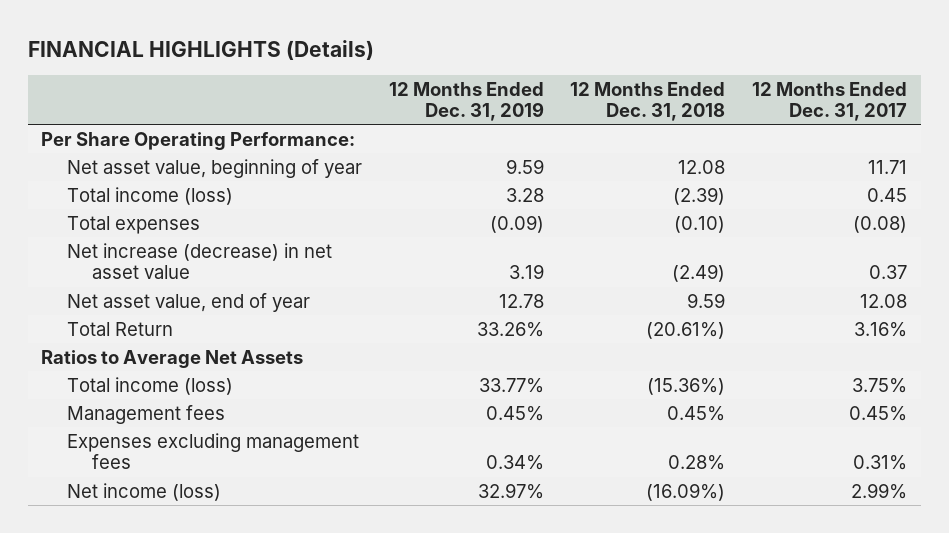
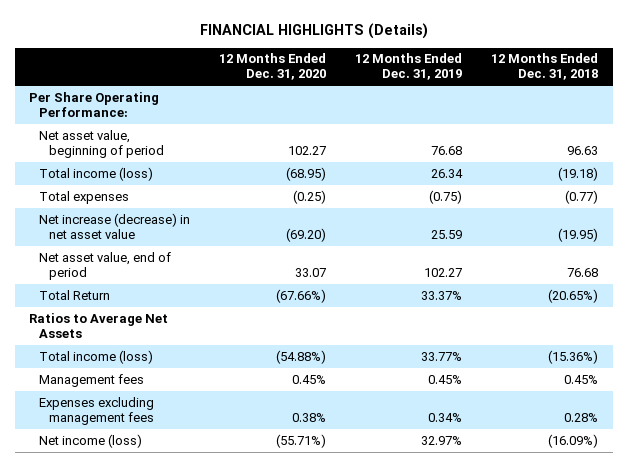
- | 12 Months Ended Dec. 31, 2019 | 12 Months Ended Dec. 31, 2018 | 12 Months Ended Dec. 31, 2017
+ | 12 Months Ended Dec. 31, 2020 | 12 Months Ended Dec. 31, 2019 | 12 Months Ended Dec. 31, 2018
- Net asset value, beginning of year | 9.59 | 12.08 | 11.71
- Total income (loss) | 3.28 | (2.39) | 0.45
- Total expenses | (0.09) | (0.10) | (0.08)
- Net increase (decrease) in net asset value | 3.19 | (2.49) | 0.37
- Net asset value, end of year | 12.78 | 9.59 | 12.08
- Total Return | 33.26% | (20.61%) | 3.16%
+ Net asset value, beginning of period | 102.27 | 76.68 | 96.63
+ Total income (loss) | (68.95) | 26.34 | (19.18)
+ Total expenses | (0.25) | (0.75) | (0.77)
+ Net increase (decrease) in net asset value | (69.20) | 25.59 | (19.95)
+ Net asset value, end of period | 33.07 | 102.27 | 76.68
+ Total Return | (67.66%) | 33.37% | (20.65%)

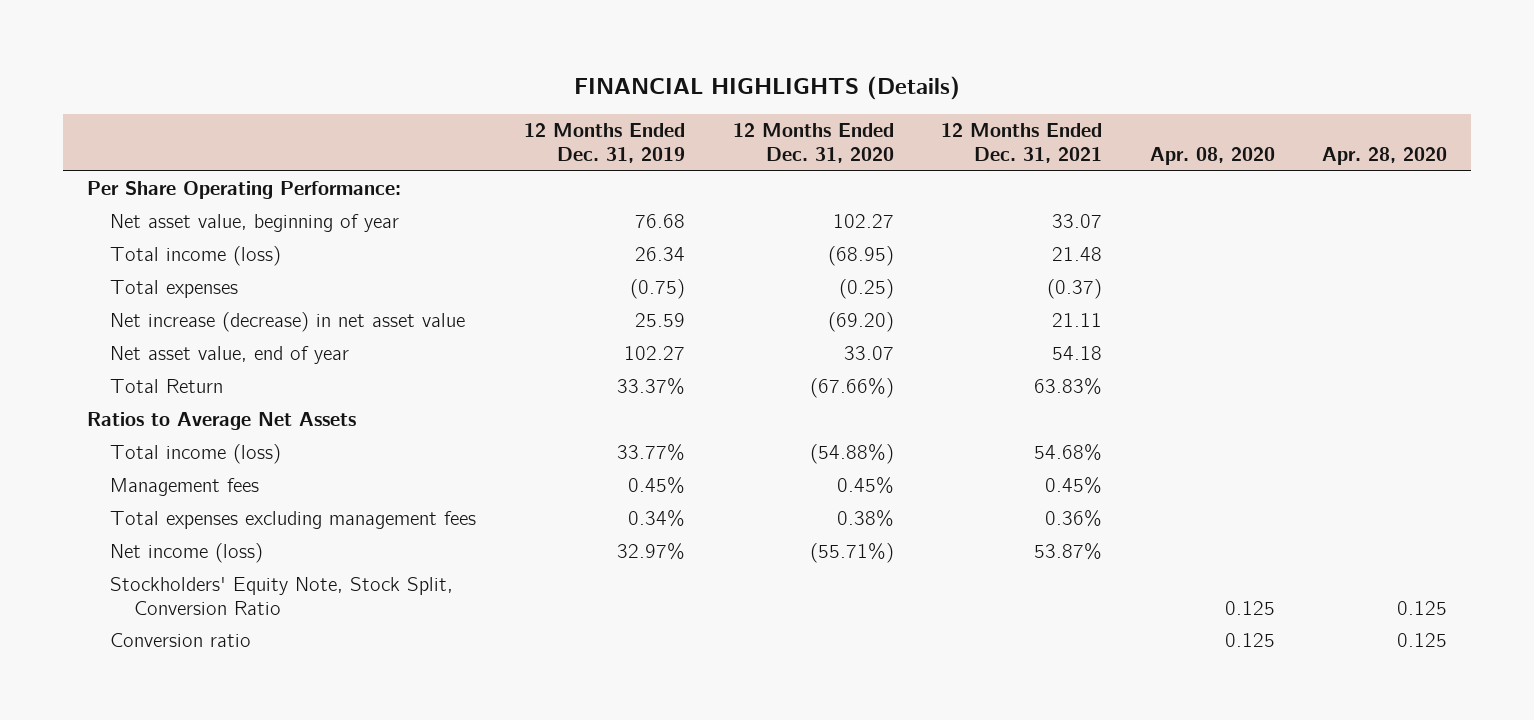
- | 12 Months Ended Dec. 31, 2020 | 12 Months Ended Dec. 31, 2019 | 12 Months Ended Dec. 31, 2018
+ | 12 Months Ended Dec. 31, 2019 | 12 Months Ended Dec. 31, 2020 | 12 Months Ended Dec. 31, 2021 | Apr. 08, 2020 | Apr. 28, 2020
- Net asset value, beginning of period | 102.27 | 76.68 | 96.63
+ Net asset value, beginning of year | 76.68 | 102.27 | 33.07 | |
- Net asset value, end of period | 33.07 | 102.27 | 76.68
+ Net asset value, end of year | 102.27 | 33.07 | 54.18 | |
- Expenses excluding management fees | 0.38% | 0.34% | 0.28%
+ Total expenses excluding management fees | 0.34% | 0.38% | 0.36% | |
+ Stockholders' Equity Note, Stock Split, Conversion Ratio | | | | 0.125 | 0.125
+ Conversion ratio | | | | 0.125 | 0.125

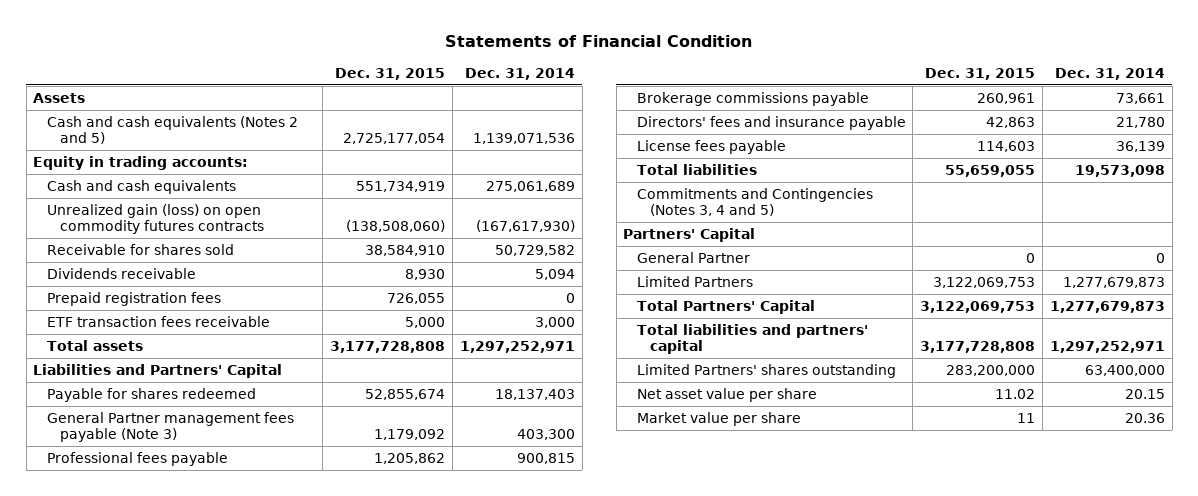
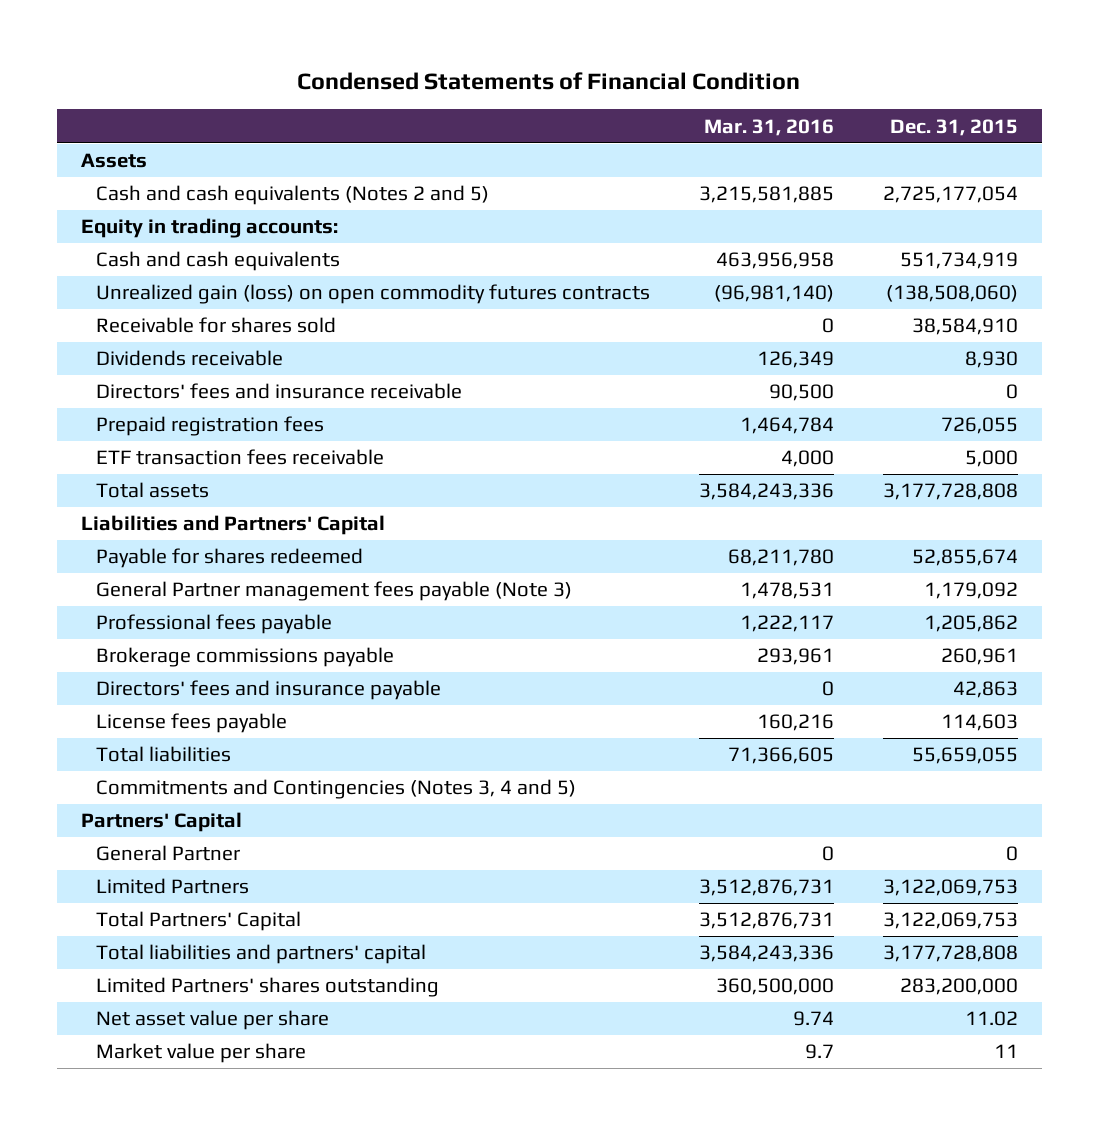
- Statements of Financial Condition
+ Condensed Statements of Financial Condition
- | Dec. 31, 2015 | Dec. 31, 2014
+ | Mar. 31, 2016 | Dec. 31, 2015
+ Directors' fees and insurance receivable | 90,500 | 0

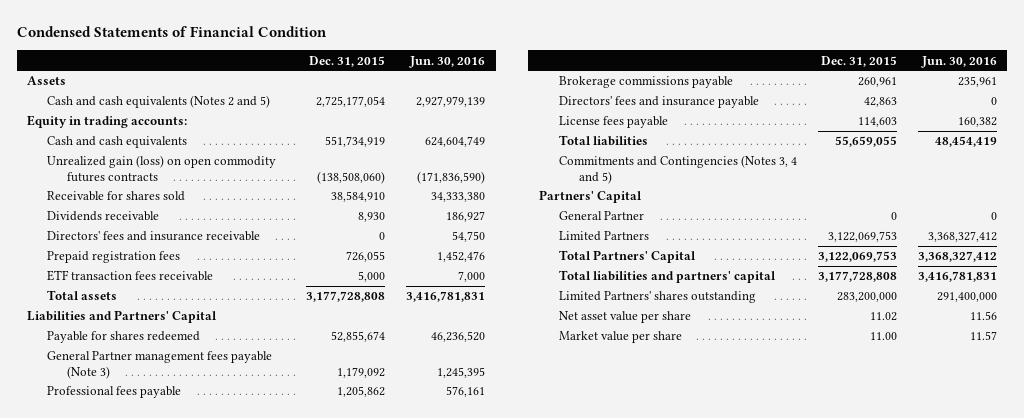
- | Mar. 31, 2016 | Dec. 31, 2015
+ | Dec. 31, 2015 | Jun. 30, 2016
- Market value per share | 9.7 | 11
+ Market value per share | 11.00 | 11.57

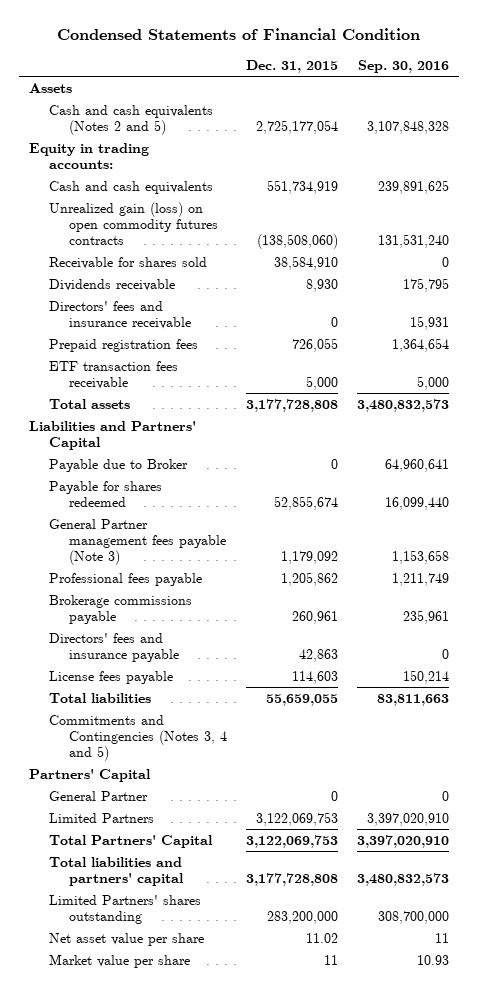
- | Dec. 31, 2015 | Jun. 30, 2016
+ | Dec. 31, 2015 | Sep. 30, 2016
+ Payable due to Broker | 0 | 64,960,641
- Market value per share | 11.00 | 11.57
+ Market value per share | 11 | 10.93

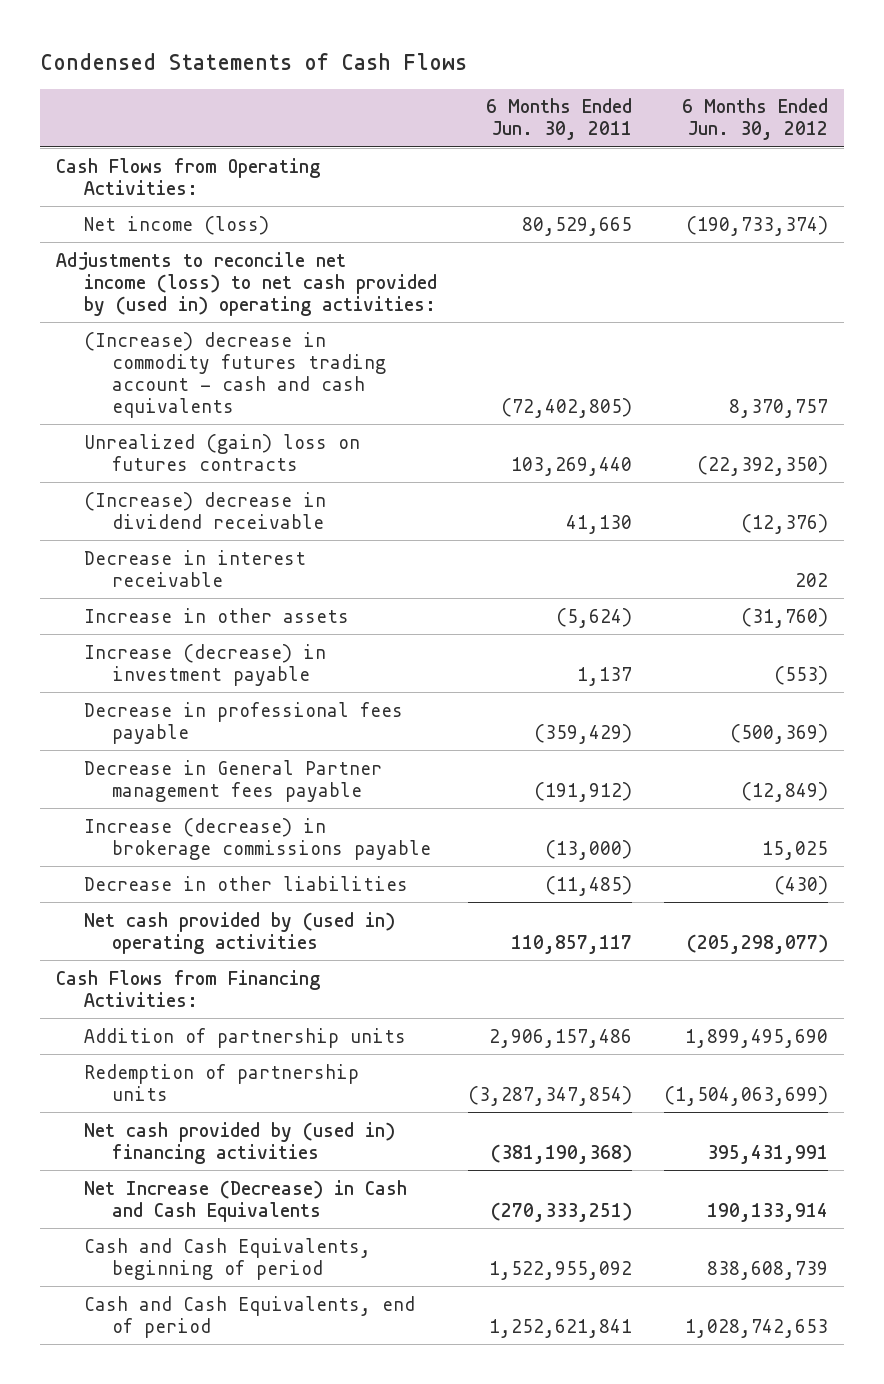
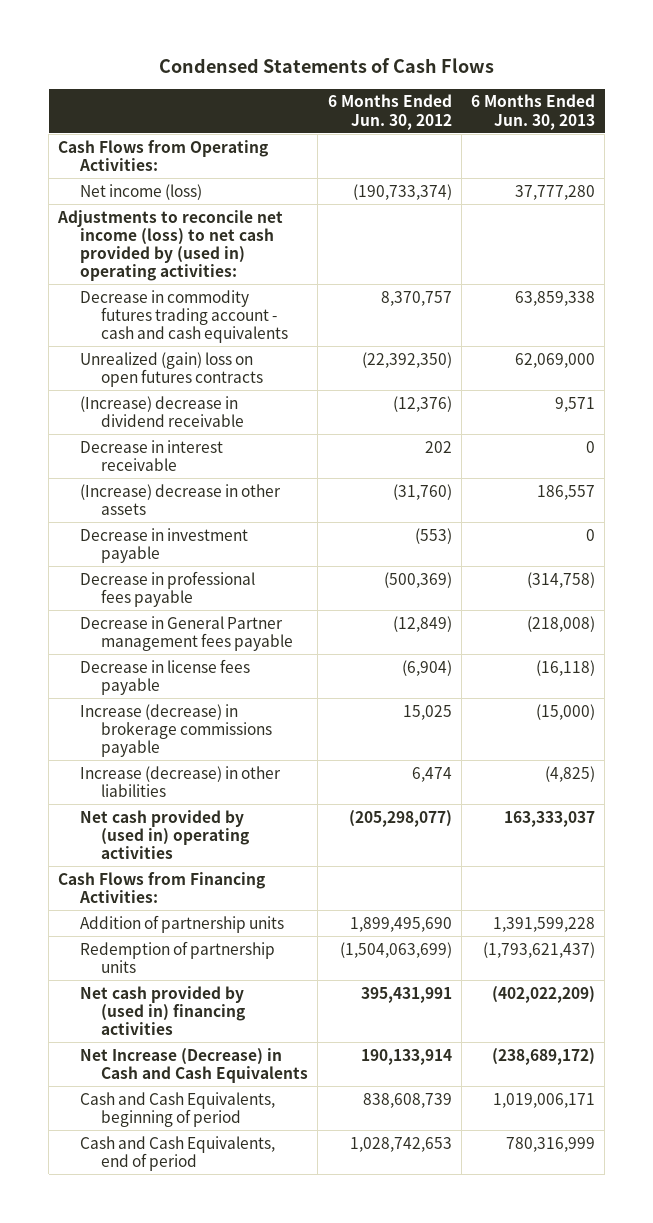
- | 6 Months Ended Jun. 30, 2011 | 6 Months Ended Jun. 30, 2012
+ | 6 Months Ended Jun. 30, 2012 | 6 Months Ended Jun. 30, 2013
- (Increase) decrease in commodity futures trading account - cash and cash equivalents | (72,402,805) | 8,370,757
- Unrealized (gain) loss on futures contracts | 103,269,440 | (22,392,350)
+ Decrease in commodity futures trading account - cash and cash equivalents | 8,370,757 | 63,859,338
+ Unrealized (gain) loss on open futures contracts | (22,392,350) | 62,069,000
- Increase in other assets | (5,624) | (31,760)
- Increase (decrease) in investment payable | 1,137 | (553)
+ (Increase) decrease in other assets | (31,760) | 186,557
+ Decrease in investment payable | (553) | 0
+ Decrease in license fees payable | (6,904) | (16,118)
- Decrease in other liabilities | (11,485) | (430)
+ Increase (decrease) in other liabilities | 6,474 | (4,825)

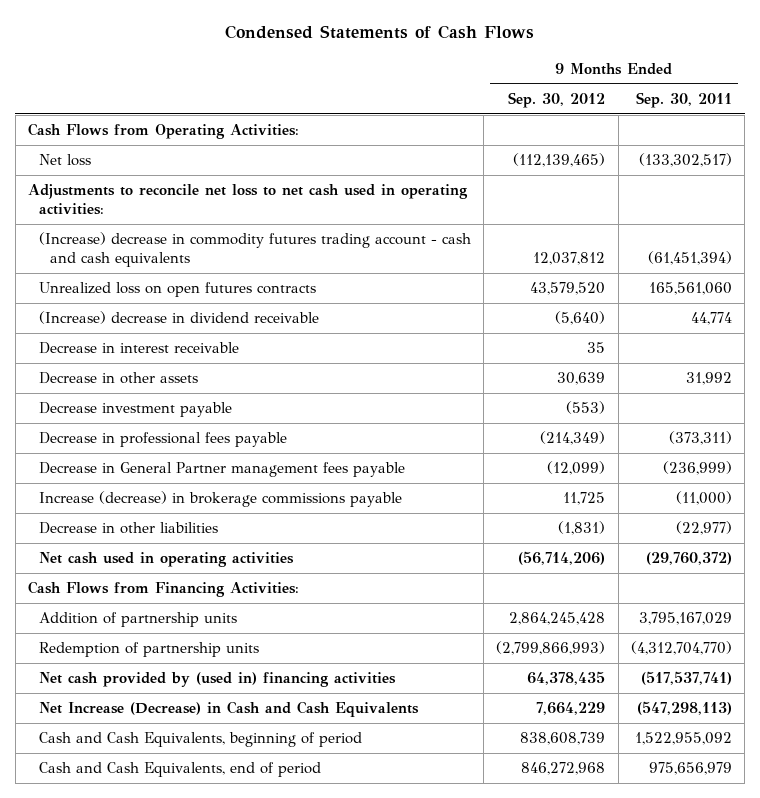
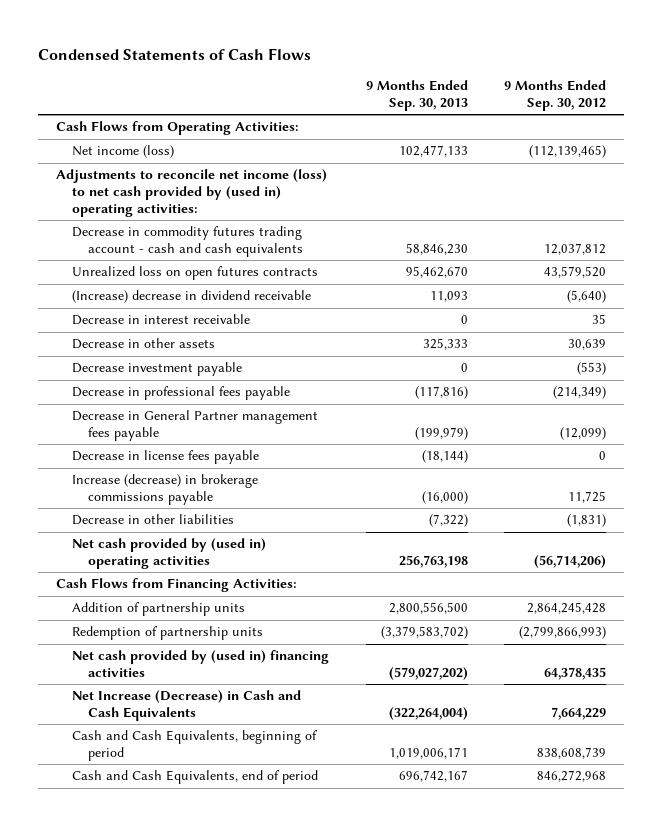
- | 9 Months Ended Sep. 30, 2012 | 9 Months Ended Sep. 30, 2011
+ | 9 Months Ended Sep. 30, 2013 | 9 Months Ended Sep. 30, 2012
- Net loss | (112,139,465) | (133,302,517)
- Adjustments to reconcile net loss to net cash used in operating activities:
- (Increase) decrease in commodity futures trading account - cash and cash equivalents | 12,037,812 | (61,451,394)
+ Net income (loss) | 102,477,133 | (112,139,465)
+ Adjustments to reconcile net income (loss) to net cash provided by (used in) operating activities:
+ Decrease in commodity futures trading account - cash and cash equivalents | 58,846,230 | 12,037,812
+ Decrease in license fees payable | (18,144) | 0
- Net cash used in operating activities | (56,714,206) | (29,760,372)
+ Net cash provided by (used in) operating activities | 256,763,198 | (56,714,206)

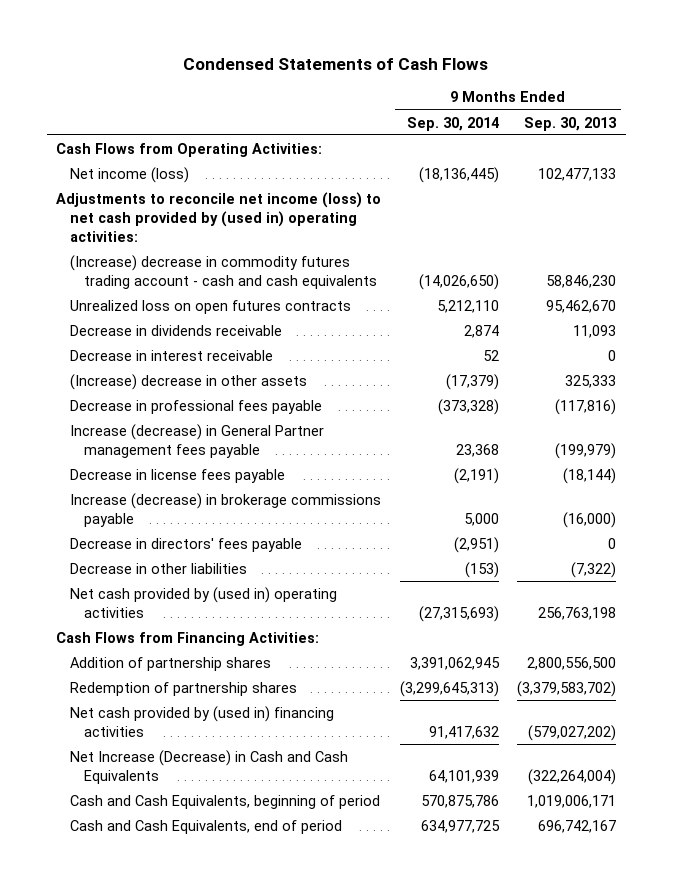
- | 9 Months Ended Sep. 30, 2013 | 9 Months Ended Sep. 30, 2012
+ | 9 Months Ended Sep. 30, 2014 | 9 Months Ended Sep. 30, 2013
- Decrease in commodity futures trading account - cash and cash equivalents | 58,846,230 | 12,037,812
+ (Increase) decrease in commodity futures trading account - cash and cash equivalents | (14,026,650) | 58,846,230
- (Increase) decrease in dividend receivable | 11,093 | (5,640)
+ Decrease in dividends receivable | 2,874 | 11,093
- Decrease in other assets | 325,333 | 30,639
- Decrease investment payable | 0 | (553)
+ (Increase) decrease in other assets | (17,379) | 325,333
- Decrease in General Partner management fees payable | (199,979) | (12,099)
+ Increase (decrease) in General Partner management fees payable | 23,368 | (199,979)
+ Decrease in directors' fees payable | (2,951) | 0
- Addition of partnership units | 2,800,556,500 | 2,864,245,428
- Redemption of partnership units | (3,379,583,702) | (2,799,866,993)
+ Addition of partnership shares | 3,391,062,945 | 2,800,556,500
+ Redemption of partnership shares | (3,299,645,313) | (3,379,583,702)

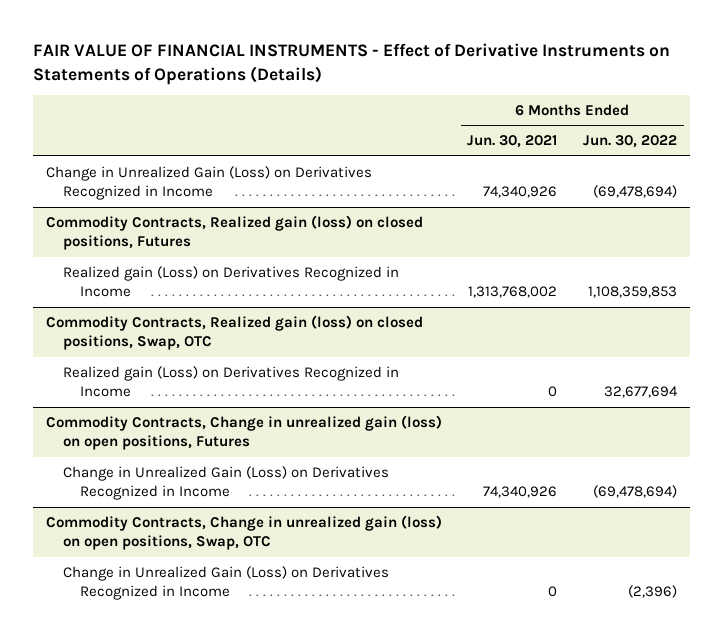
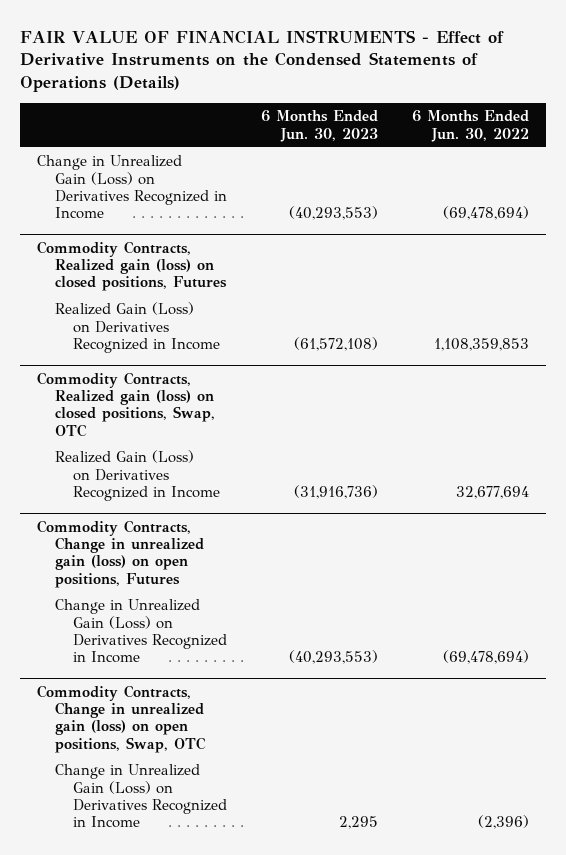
- FAIR VALUE OF FINANCIAL INSTRUMENTS - Effect of Derivative Instruments on Statements of Operations (Details)
+ FAIR VALUE OF FINANCIAL INSTRUMENTS - Effect of Derivative Instruments on the Condensed Statements of Operations (Details)
- | 6 Months Ended Jun. 30, 2021 | 6 Months Ended Jun. 30, 2022
+ | 6 Months Ended Jun. 30, 2023 | 6 Months Ended Jun. 30, 2022
@ Commodity Contracts, Realized gain (loss) on closed positions, Futures
- Realized gain (Loss) on Derivatives Recognized in Income | 1,313,768,002 | 1,108,359,853
+ Realized Gain (Loss) on Derivatives Recognized in Income | (61,572,108) | 1,108,359,853
@ Commodity Contracts, Realized gain (loss) on closed positions, Swap, OTC
- Realized gain (Loss) on Derivatives Recognized in Income | 0 | 32,677,694
+ Realized Gain (Loss) on Derivatives Recognized in Income | (31,916,736) | 32,677,694

